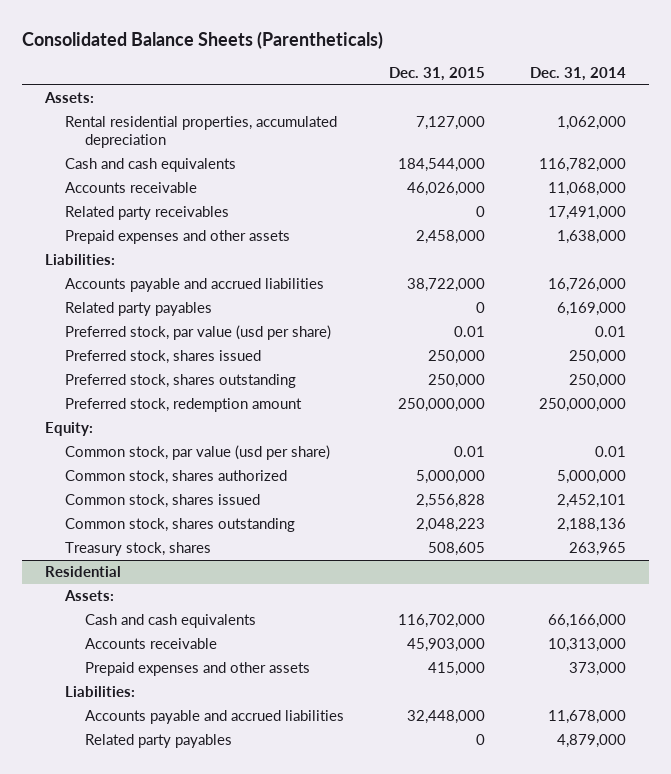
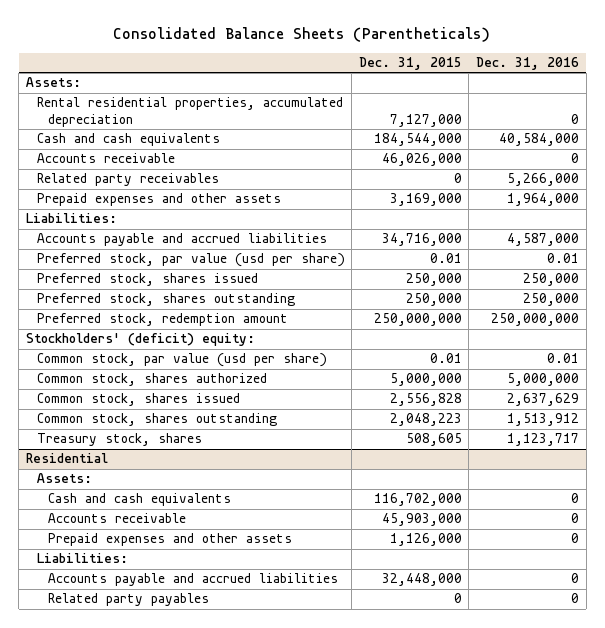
- | Dec. 31, 2015 | Dec. 31, 2014
+ | Dec. 31, 2015 | Dec. 31, 2016
- Prepaid expenses and other assets | 2,458,000 | 1,638,000
+ Prepaid expenses and other assets | 3,169,000 | 1,964,000
- Accounts payable and accrued liabilities | 38,722,000 | 16,726,000
- Related party payables | 0 | 6,169,000
+ Accounts payable and accrued liabilities | 34,716,000 | 4,587,000
- Equity:
+ Stockholders' (deficit) equity:
@ Residential
- Prepaid expenses and other assets | 415,000 | 373,000
+ Prepaid expenses and other assets | 1,126,000 | 0

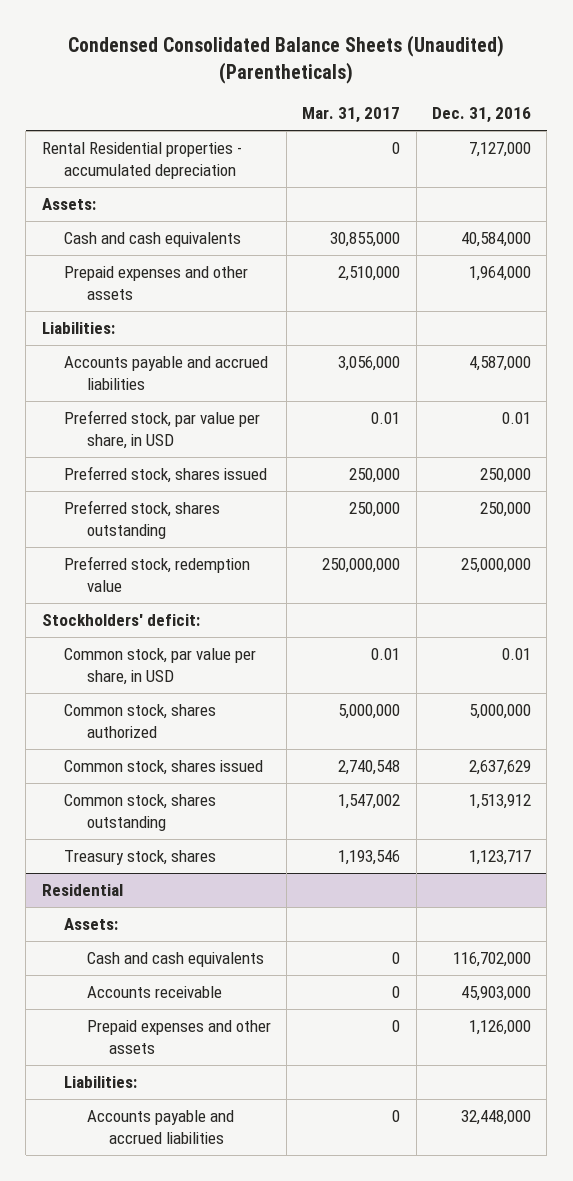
- Consolidated Balance Sheets (Parentheticals)
+ Condensed Consolidated Balance Sheets (Unaudited) (Parentheticals)
- | Dec. 31, 2015 | Dec. 31, 2016
+ | Mar. 31, 2017 | Dec. 31, 2016
+ Rental Residential properties - accumulated depreciation | 0 | 7,127,000
- Rental residential properties, accumulated depreciation | 7,127,000 | 0
- Accounts receivable | 46,026,000 | 0
- Related party receivables | 0 | 5,266,000
- Preferred stock, par value (usd per share) | 0.01 | 0.01
+ Preferred stock, par value per share, in USD | 0.01 | 0.01
- Preferred stock, redemption amount | 250,000,000 | 250,000,000
- Stockholders' (deficit) equity:
- Common stock, par value (usd per share) | 0.01 | 0.01
+ Preferred stock, redemption value | 250,000,000 | 25,000,000
+ Stockholders' deficit:
+ Common stock, par value per share, in USD | 0.01 | 0.01
@ Residential
- Cash and cash equivalents | 116,702,000 | 0
- Accounts receivable | 45,903,000 | 0
- Prepaid expenses and other assets | 1,126,000 | 0
+ Cash and cash equivalents | 0 | 116,702,000
+ Accounts receivable | 0 | 45,903,000
+ Prepaid expenses and other assets | 0 | 1,126,000
- Accounts payable and accrued liabilities | 32,448,000 | 0
- Related party payables | 0 | 0
+ Accounts payable and accrued liabilities | 0 | 32,448,000

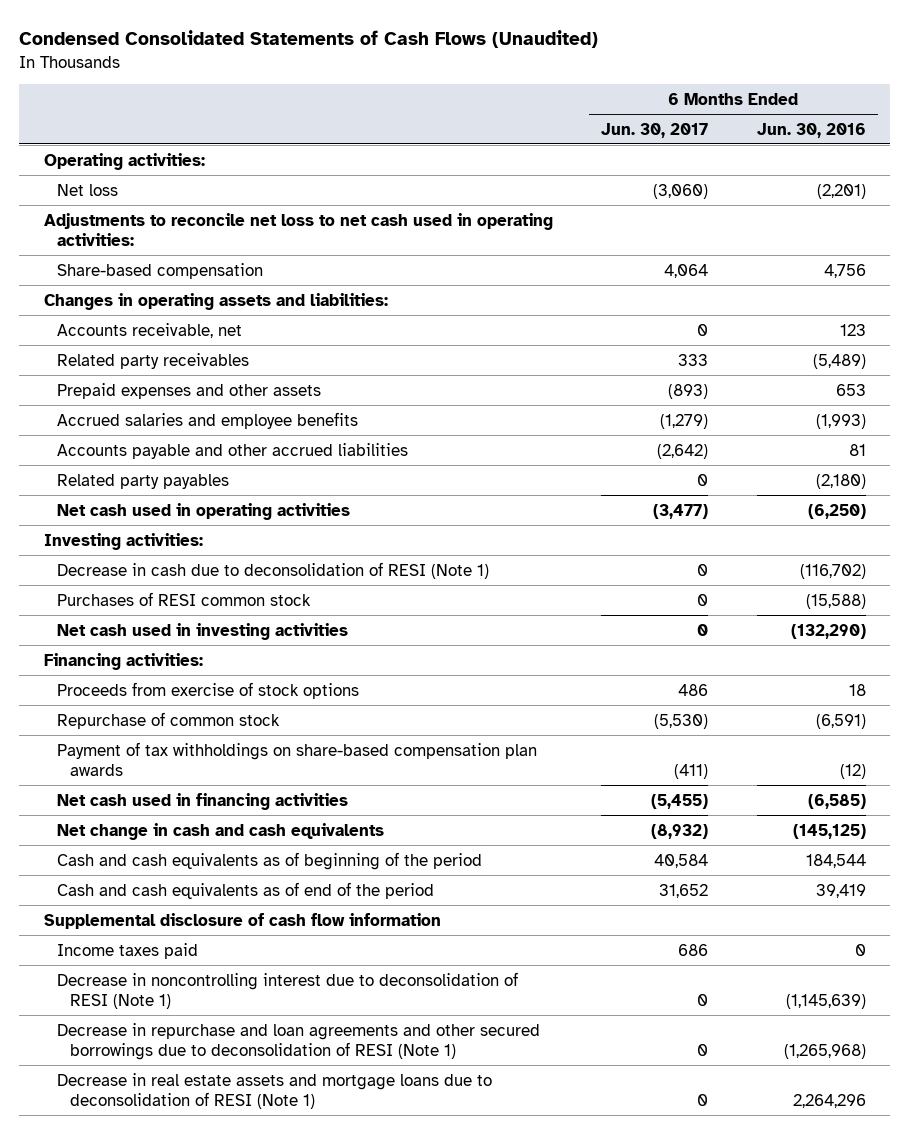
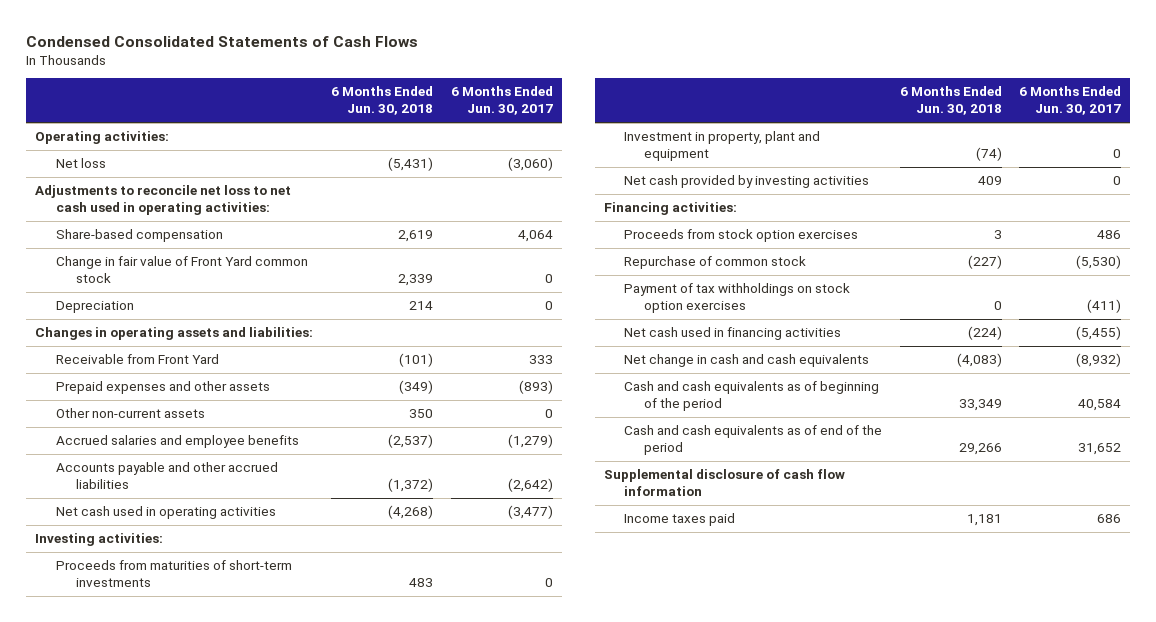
- Condensed Consolidated Statements of Cash Flows (Unaudited)
+ Condensed Consolidated Statements of Cash Flows
- | 6 Months Ended Jun. 30, 2017 | 6 Months Ended Jun. 30, 2016
+ | 6 Months Ended Jun. 30, 2018 | 6 Months Ended Jun. 30, 2017
+ Change in fair value of Front Yard common stock | 2,339 | 0
+ Depreciation | 214 | 0
- Accounts receivable, net | 0 | 123
- Related party receivables | 333 | (5,489)
+ Receivable from Front Yard | (101) | 333
+ Other non-current assets | 350 | 0
- Related party payables | 0 | (2,180)
- Decrease in cash due to deconsolidation of RESI (Note 1) | 0 | (116,702)
- Purchases of RESI common stock | 0 | (15,588)
- Net cash used in investing activities | 0 | (132,290)
+ Proceeds from maturities of short-term investments | 483 | 0
+ Investment in property, plant and equipment | (74) | 0
+ Net cash provided by investing activities | 409 | 0
- Proceeds from exercise of stock options | 486 | 18
+ Proceeds from stock option exercises | 3 | 486
- Payment of tax withholdings on share-based compensation plan awards | (411) | (12)
+ Payment of tax withholdings on stock option exercises | 0 | (411)
- Decrease in noncontrolling interest due to deconsolidation of RESI (Note 1) | 0 | (1,145,639)
- Decrease in repurchase and loan agreements and other secured borrowings due to deconsolidation of RESI (Note 1) | 0 | (1,265,968)
- Decrease in real estate assets and mortgage loans due to deconsolidation of RESI (Note 1) | 0 | 2,264,296

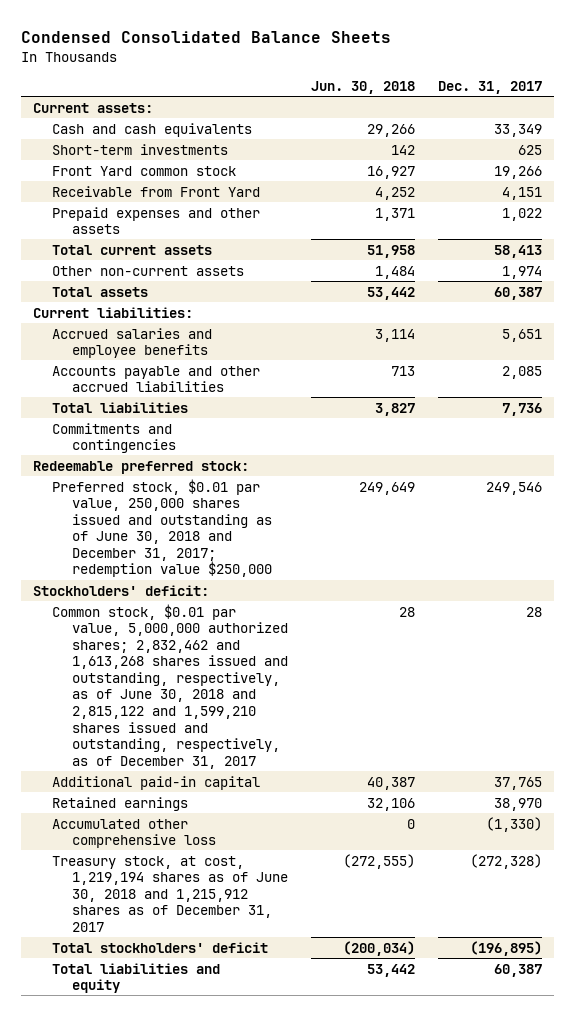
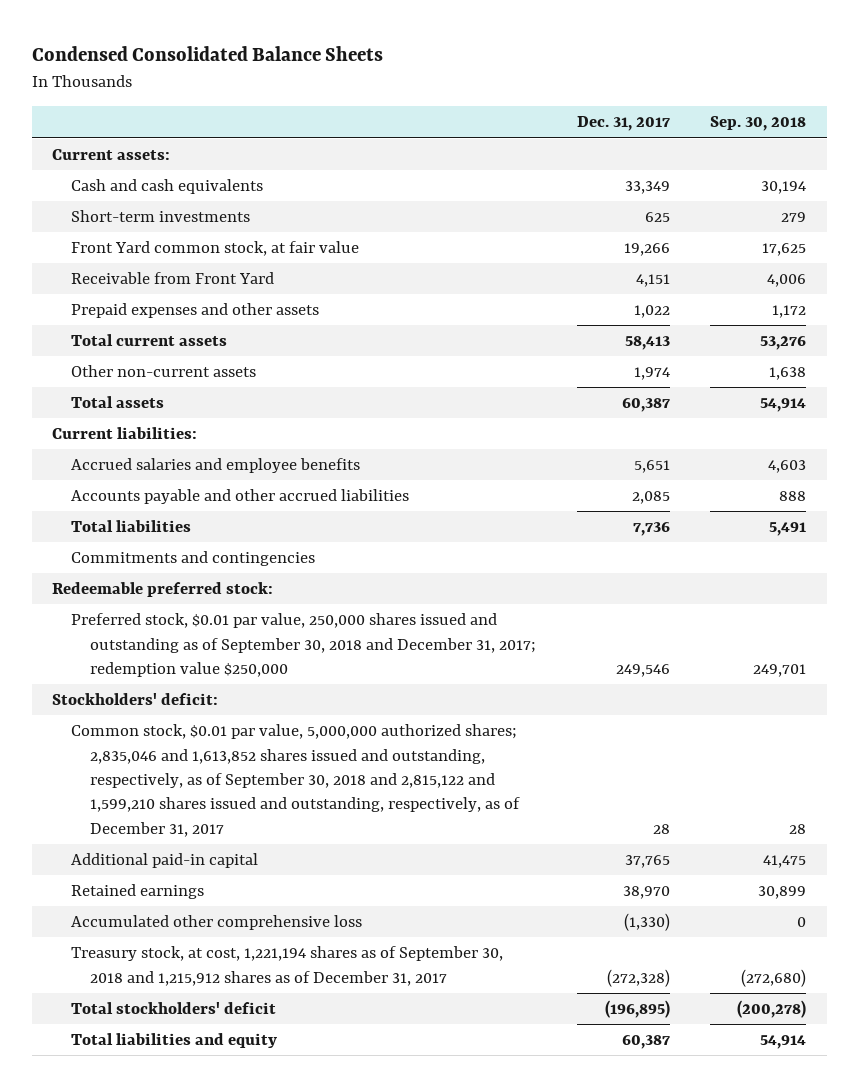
- | Jun. 30, 2018 | Dec. 31, 2017
+ | Dec. 31, 2017 | Sep. 30, 2018
- Front Yard common stock | 16,927 | 19,266
+ Front Yard common stock, at fair value | 19,266 | 17,625
- Preferred stock, $0.01 par value, 250,000 shares issued and outstanding as of June 30, 2018 and December 31, 2017; redemption value $250,000 | 249,649 | 249,546
+ Preferred stock, $0.01 par value, 250,000 shares issued and outstanding as of September 30, 2018 and December 31, 2017; redemption value $250,000 | 249,546 | 249,701
- Common stock, $0.01 par value, 5,000,000 authorized shares; 2,832,462 and 1,613,268 shares issued and outstanding, respectively, as of June 30, 2018 and 2,815,122 and 1,599,210 shares issued and outstanding, respectively, as of December 31, 2017 | 28 | 28
+ Common stock, $0.01 par value, 5,000,000 authorized shares; 2,835,046 and 1,613,852 shares issued and outstanding, respectively, as of September 30, 2018 and 2,815,122 and 1,599,210 shares issued and outstanding, respectively, as of December 31, 2017 | 28 | 28
- Treasury stock, at cost, 1,219,194 shares as of June 30, 2018 and 1,215,912 shares as of December 31, 2017 | (272,555) | (272,328)
+ Treasury stock, at cost, 1,221,194 shares as of September 30, 2018 and 1,215,912 shares as of December 31, 2017 | (272,328) | (272,680)

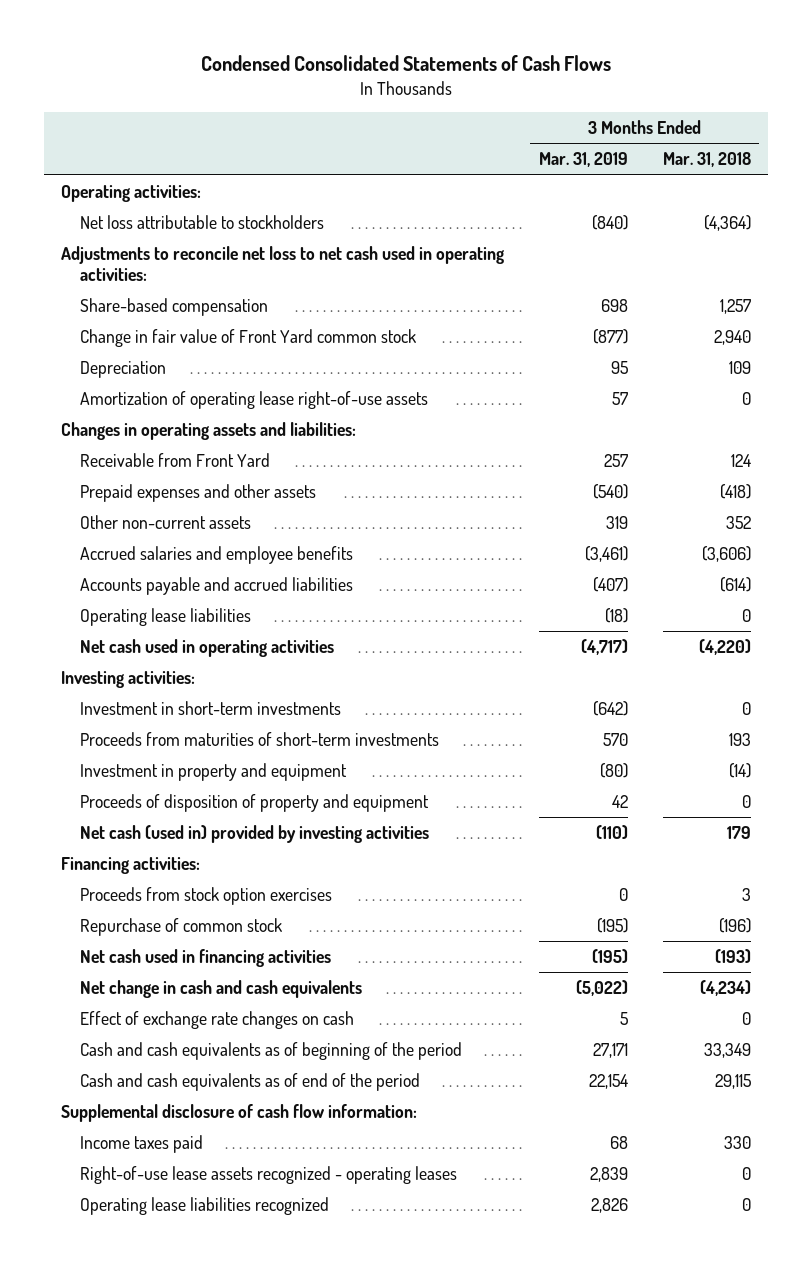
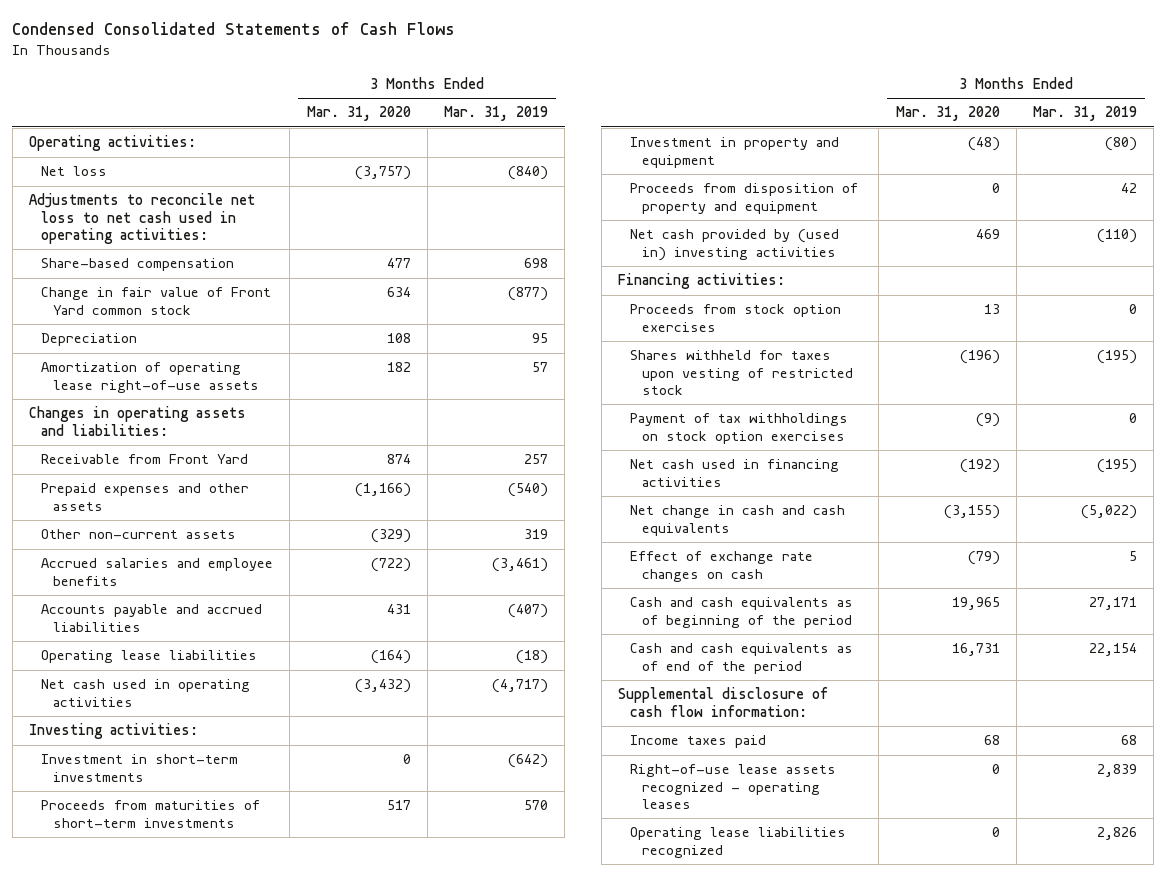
- | 3 Months Ended Mar. 31, 2019 | 3 Months Ended Mar. 31, 2018
+ | 3 Months Ended Mar. 31, 2020 | 3 Months Ended Mar. 31, 2019
- Net loss attributable to stockholders | (840) | (4,364)
+ Net loss | (3,757) | (840)
- Proceeds of disposition of property and equipment | 42 | 0
- Net cash (used in) provided by investing activities | (110) | 179
+ Proceeds from disposition of property and equipment | 0 | 42
+ Net cash provided by (used in) investing activities | 469 | (110)
- Repurchase of common stock | (195) | (196)
+ Shares withheld for taxes upon vesting of restricted stock | (196) | (195)
+ Payment of tax withholdings on stock option exercises | (9) | 0

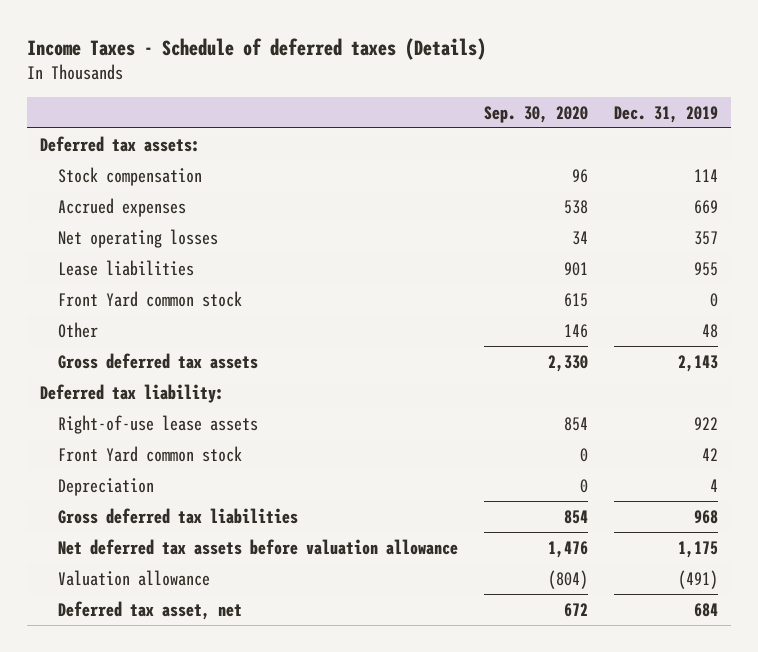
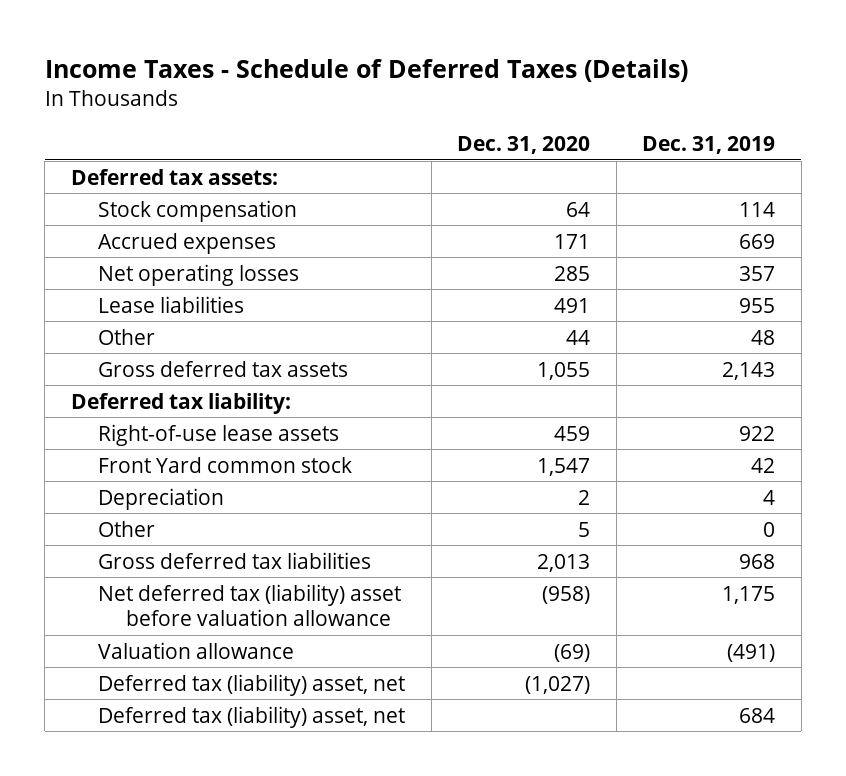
- Income Taxes - Schedule of deferred taxes (Details)
+ Income Taxes - Schedule of Deferred Taxes (Details)
- | Sep. 30, 2020 | Dec. 31, 2019
+ | Dec. 31, 2020 | Dec. 31, 2019
- Front Yard common stock | 615 | 0
+ Other | 5 | 0
- Net deferred tax assets before valuation allowance | 1,476 | 1,175
+ Net deferred tax (liability) asset before valuation allowance | (958) | 1,175
- Deferred tax asset, net | 672 | 684
+ Deferred tax (liability) asset, net | (1,027) |
+ Deferred tax (liability) asset, net | | 684

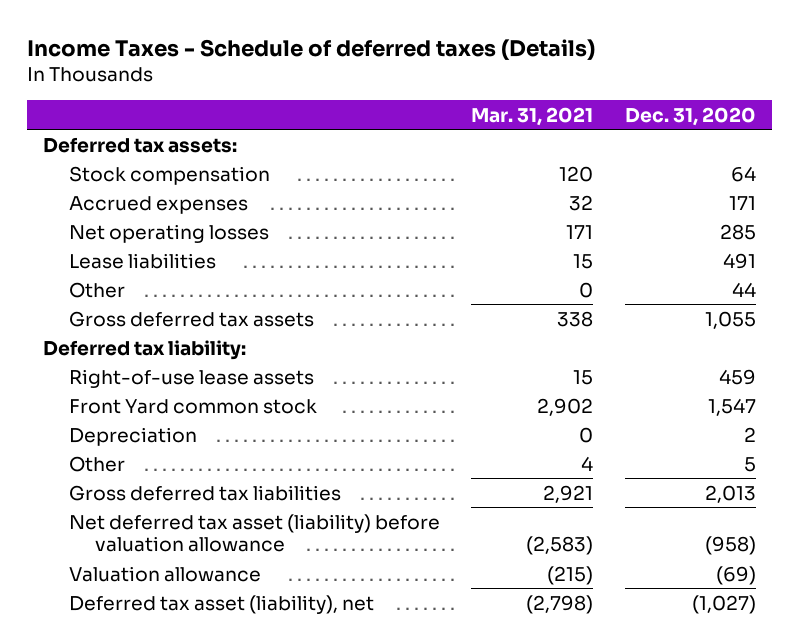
- Income Taxes - Schedule of Deferred Taxes (Details)
+ Income Taxes - Schedule of deferred taxes (Details)
- | Dec. 31, 2020 | Dec. 31, 2019
+ | Mar. 31, 2021 | Dec. 31, 2020
- Net deferred tax (liability) asset before valuation allowance | (958) | 1,175
+ Net deferred tax asset (liability) before valuation allowance | (2,583) | (958)
- Deferred tax (liability) asset, net | (1,027) |
- Deferred tax (liability) asset, net | | 684
+ Deferred tax asset (liability), net | (2,798) | (1,027)

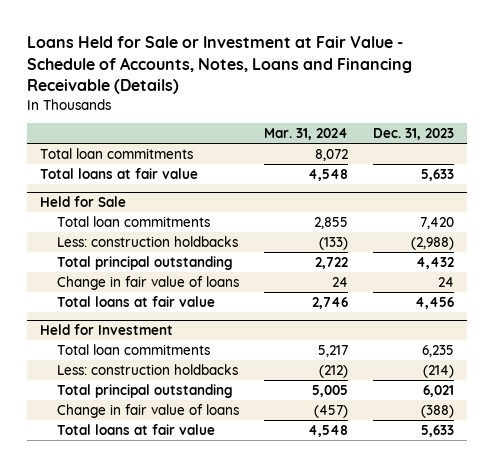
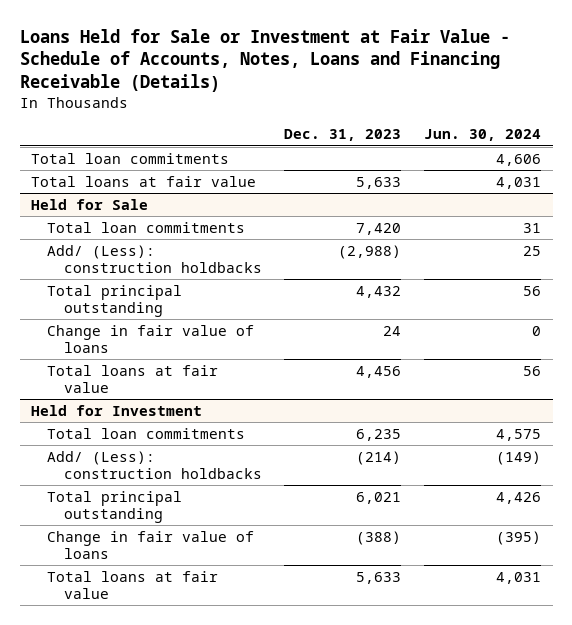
- | Mar. 31, 2024 | Dec. 31, 2023
+ | Dec. 31, 2023 | Jun. 30, 2024
@ Held for Sale
- Less: construction holdbacks | (133) | (2,988)
+ Add/ (Less): construction holdbacks | (2,988) | 25
@ Held for Investment
- Less: construction holdbacks | (212) | (214)
+ Add/ (Less): construction holdbacks | (214) | (149)

